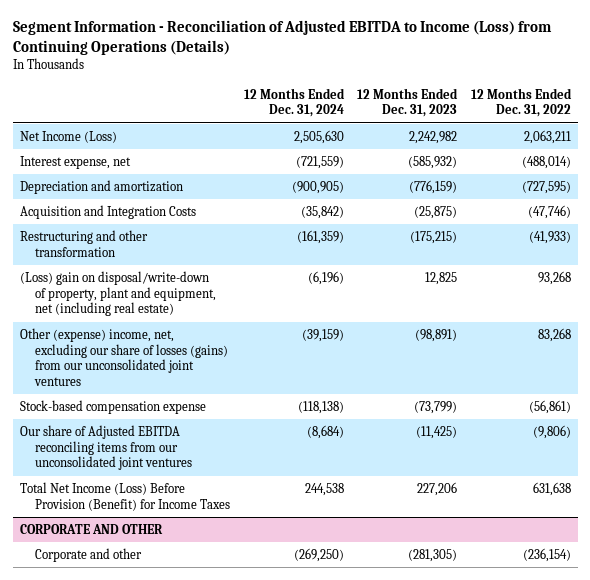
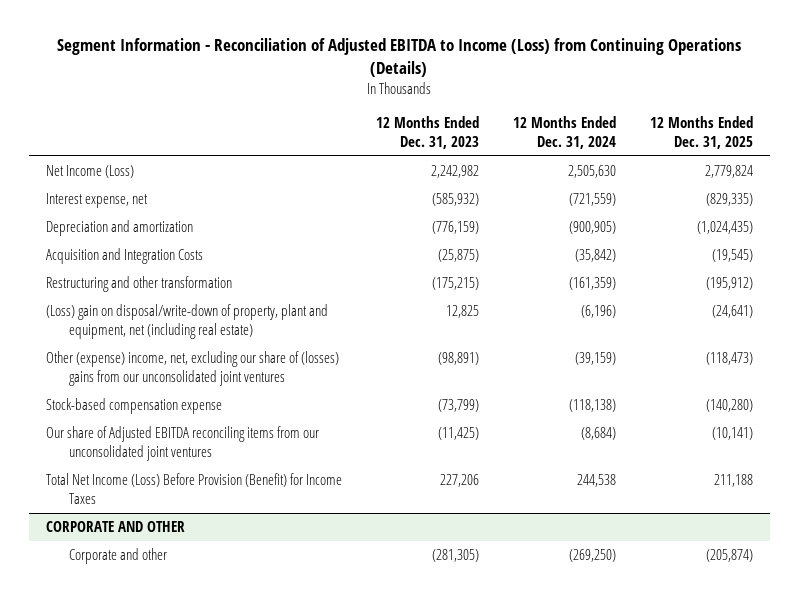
- | 12 Months Ended Dec. 31, 2024 | 12 Months Ended Dec. 31, 2023 | 12 Months Ended Dec. 31, 2022
+ | 12 Months Ended Dec. 31, 2023 | 12 Months Ended Dec. 31, 2024 | 12 Months Ended Dec. 31, 2025
- Other (expense) income, net, excluding our share of losses (gains) from our unconsolidated joint ventures | (39,159) | (98,891) | 83,268
+ Other (expense) income, net, excluding our share of (losses) gains from our unconsolidated joint ventures | (98,891) | (39,159) | (118,473)

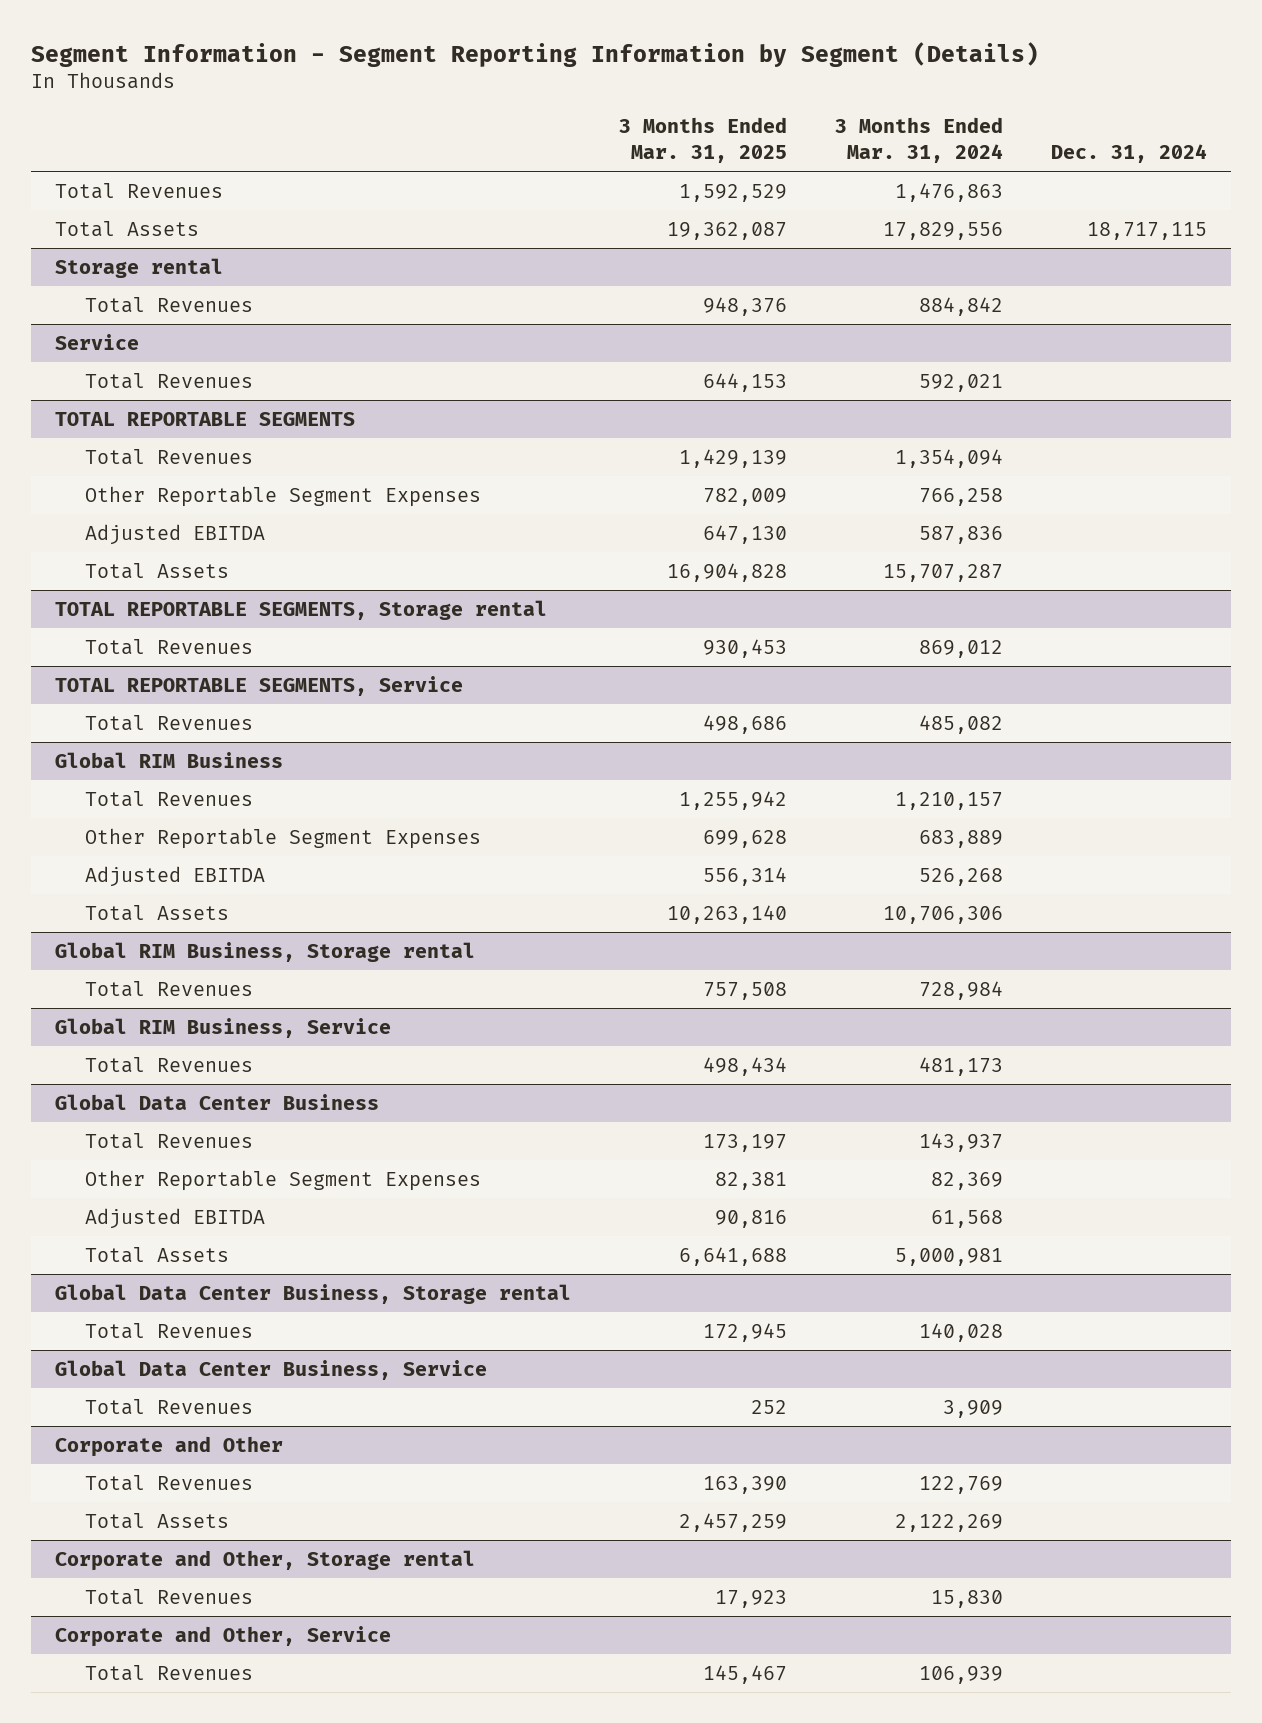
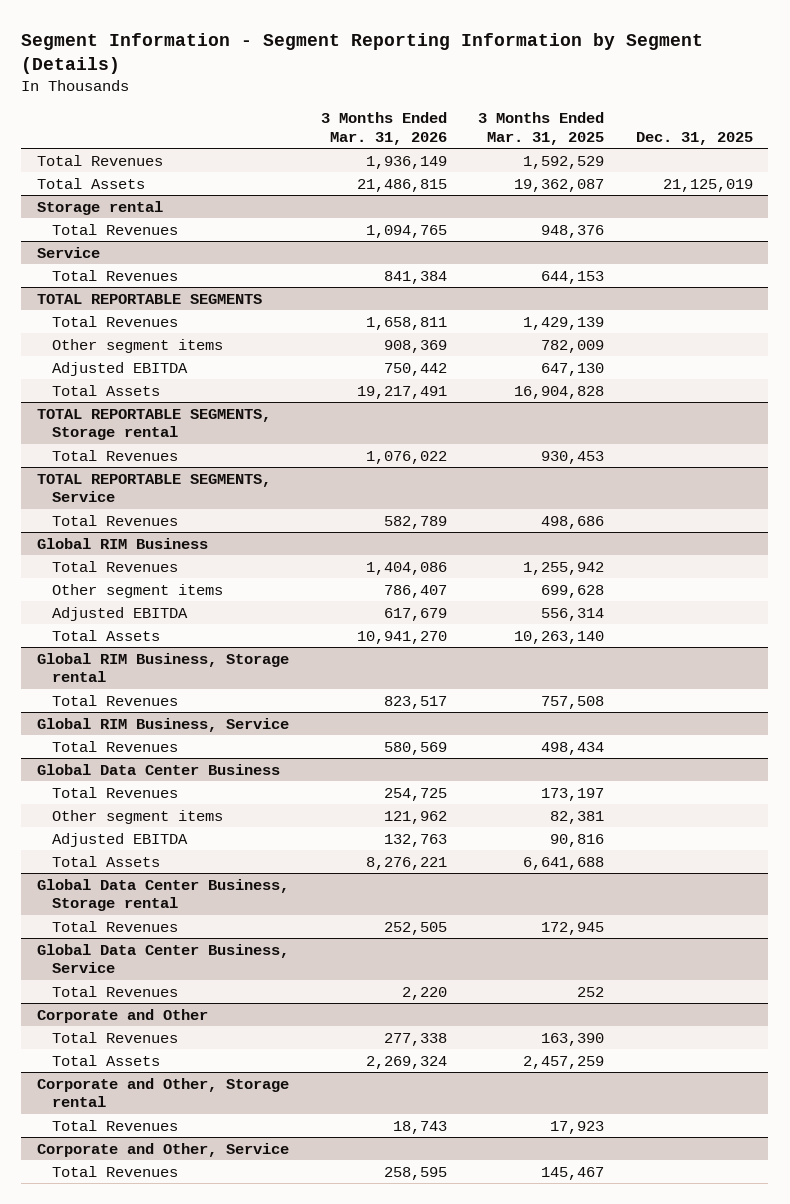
- | 3 Months Ended Mar. 31, 2025 | 3 Months Ended Mar. 31, 2024 | Dec. 31, 2024
+ | 3 Months Ended Mar. 31, 2026 | 3 Months Ended Mar. 31, 2025 | Dec. 31, 2025
@ TOTAL REPORTABLE SEGMENTS
- Other Reportable Segment Expenses | 782,009 | 766,258 |
+ Other segment items | 908,369 | 782,009 |
@ Global RIM Business
- Other Reportable Segment Expenses | 699,628 | 683,889 |
+ Other segment items | 786,407 | 699,628 |
@ Global Data Center Business
- Other Reportable Segment Expenses | 82,381 | 82,369 |
+ Other segment items | 121,962 | 82,381 |

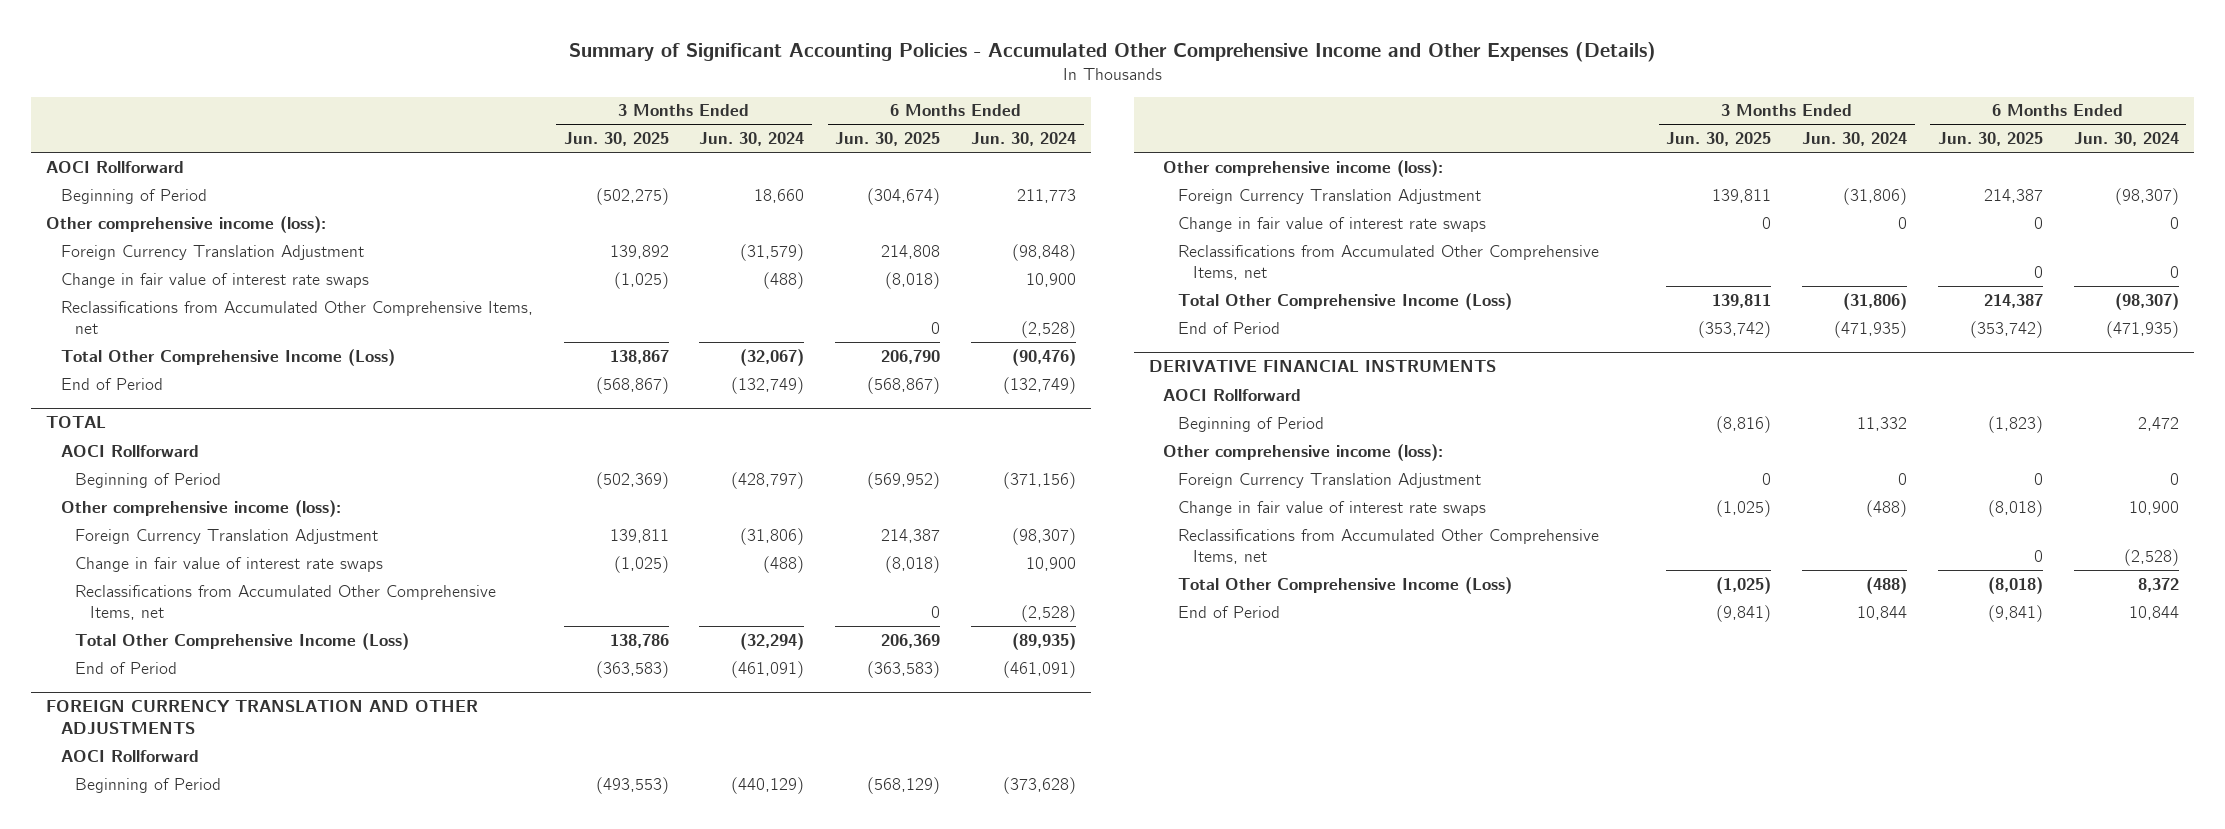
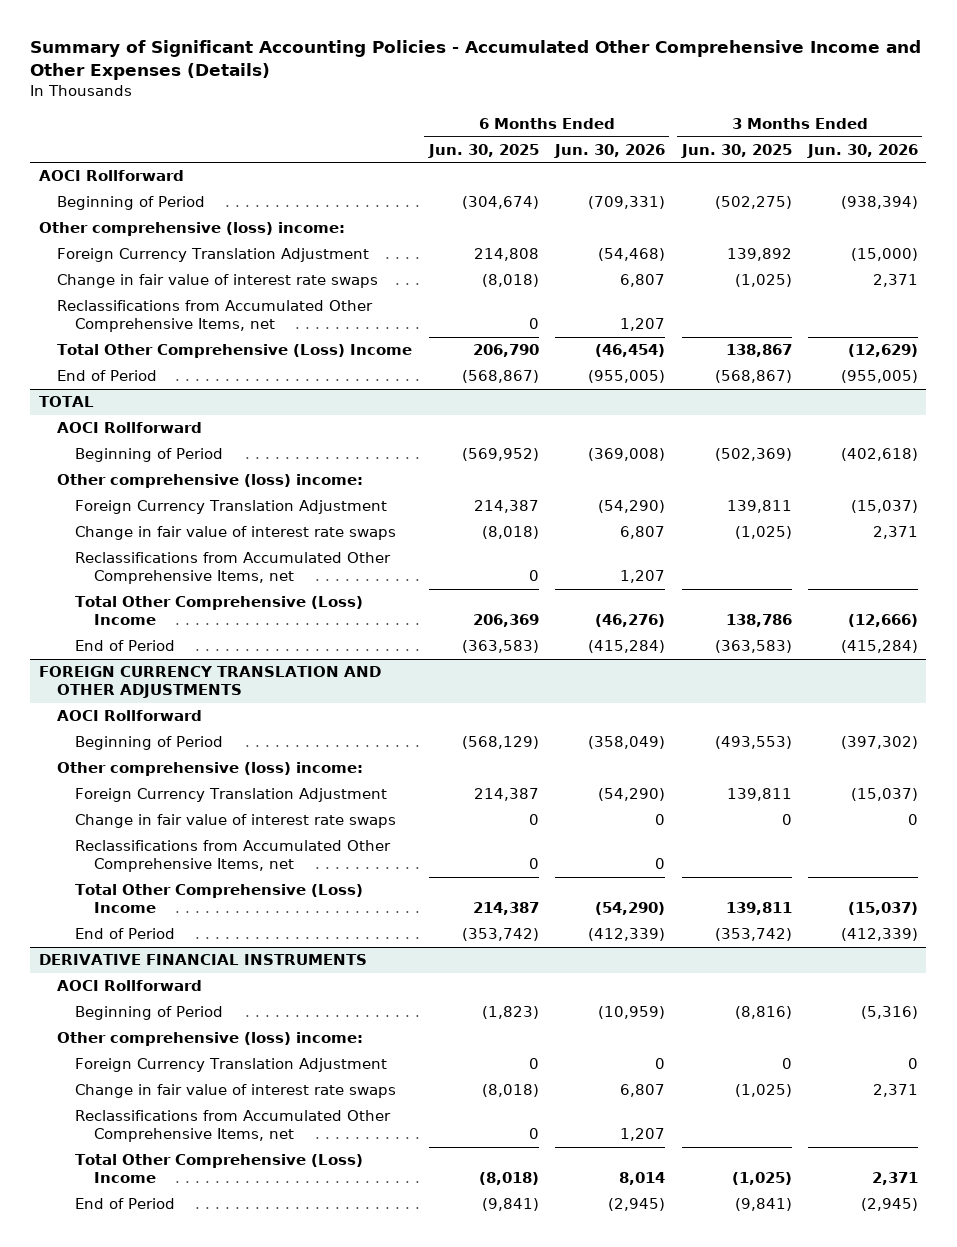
- | 3 Months Ended Jun. 30, 2025 | 3 Months Ended Jun. 30, 2024 | 6 Months Ended Jun. 30, 2025 | 6 Months Ended Jun. 30, 2024
+ | 6 Months Ended Jun. 30, 2025 | 6 Months Ended Jun. 30, 2026 | 3 Months Ended Jun. 30, 2025 | 3 Months Ended Jun. 30, 2026
- Other comprehensive income (loss):
+ Other comprehensive (loss) income:
- Total Other Comprehensive Income (Loss) | 138,867 | (32,067) | 206,790 | (90,476)
+ Total Other Comprehensive (Loss) Income | 206,790 | (46,454) | 138,867 | (12,629)
@ TOTAL
- Other comprehensive income (loss):
+ Other comprehensive (loss) income:
- Total Other Comprehensive Income (Loss) | 138,786 | (32,294) | 206,369 | (89,935)
+ Total Other Comprehensive (Loss) Income | 206,369 | (46,276) | 138,786 | (12,666)
@ FOREIGN CURRENCY TRANSLATION AND OTHER ADJUSTMENTS
- Other comprehensive income (loss):
+ Other comprehensive (loss) income:
- Total Other Comprehensive Income (Loss) | 139,811 | (31,806) | 214,387 | (98,307)
+ Total Other Comprehensive (Loss) Income | 214,387 | (54,290) | 139,811 | (15,037)
@ DERIVATIVE FINANCIAL INSTRUMENTS
- Other comprehensive income (loss):
+ Other comprehensive (loss) income:
- Total Other Comprehensive Income (Loss) | (1,025) | (488) | (8,018) | 8,372
+ Total Other Comprehensive (Loss) Income | (8,018) | 8,014 | (1,025) | 2,371

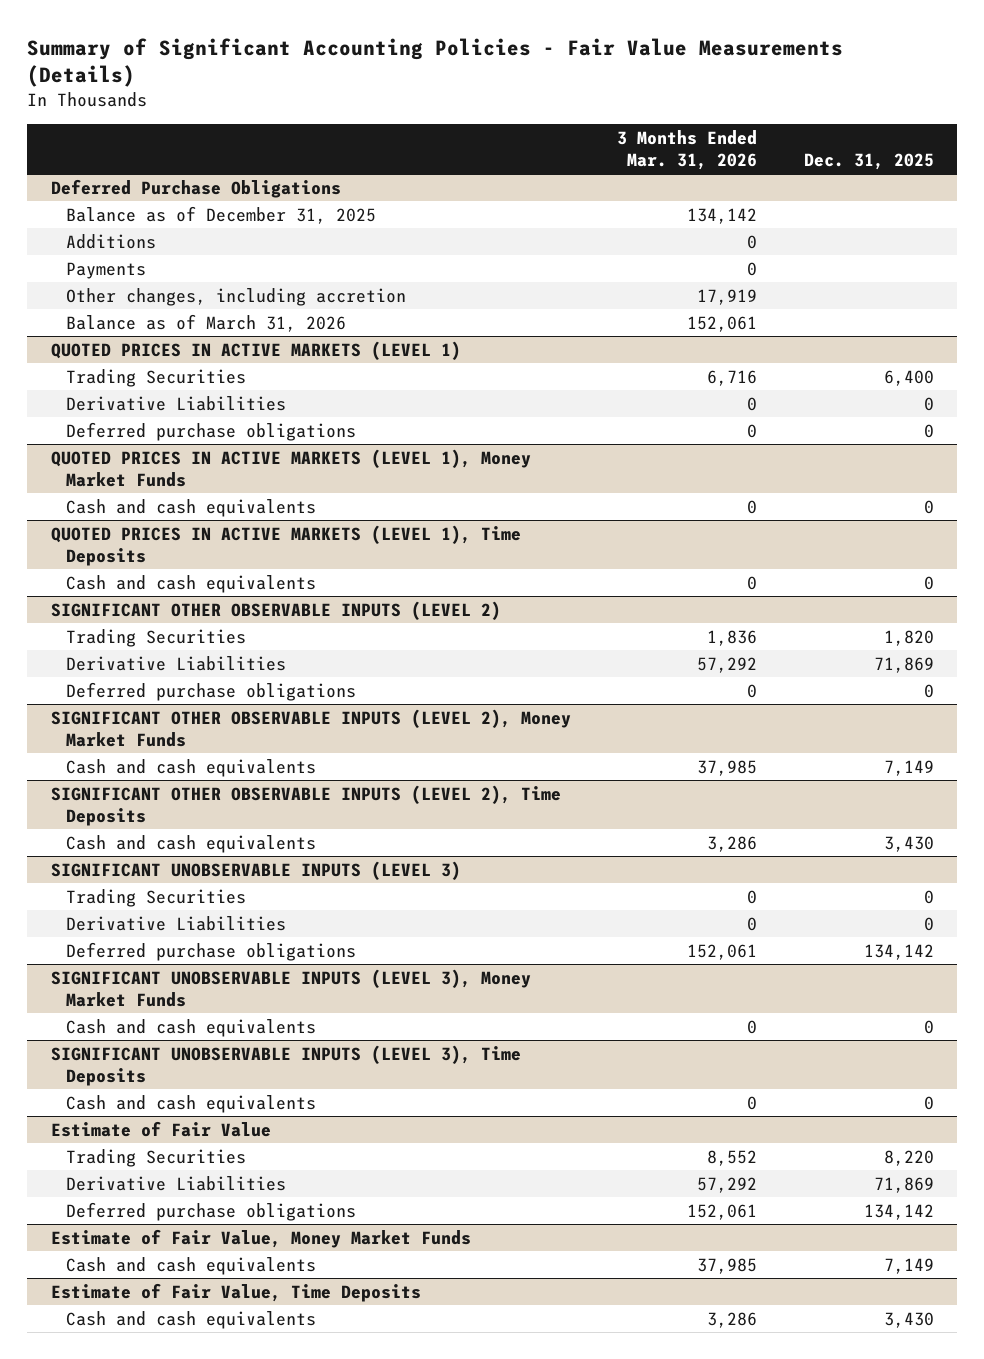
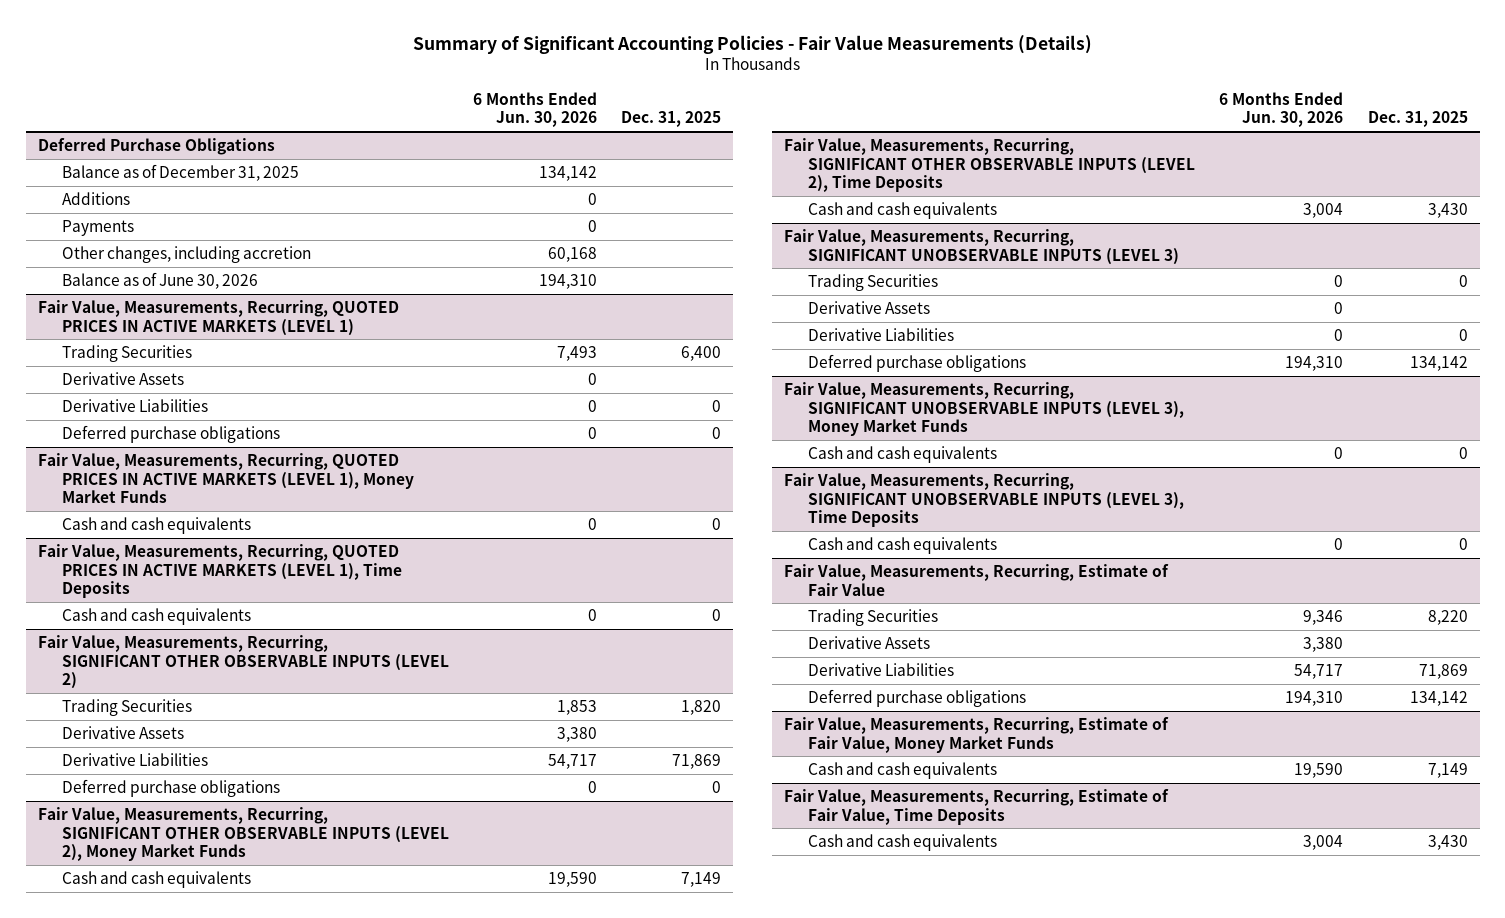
- | 3 Months Ended Mar. 31, 2026 | Dec. 31, 2025
+ | 6 Months Ended Jun. 30, 2026 | Dec. 31, 2025
@ Deferred Purchase Obligations
- Balance as of March 31, 2026 | 152,061 |
- QUOTED PRICES IN ACTIVE MARKETS (LEVEL 1)
@ Deferred Purchase Obligations
+ Balance as of June 30, 2026 | 194,310 |
+ Fair Value, Measurements, Recurring, QUOTED PRICES IN ACTIVE MARKETS (LEVEL 1)
+ Derivative Assets | 0 |
- QUOTED PRICES IN ACTIVE MARKETS (LEVEL 1), Money Market Funds
+ Fair Value, Measurements, Recurring, QUOTED PRICES IN ACTIVE MARKETS (LEVEL 1), Money Market Funds
- QUOTED PRICES IN ACTIVE MARKETS (LEVEL 1), Time Deposits
+ Fair Value, Measurements, Recurring, QUOTED PRICES IN ACTIVE MARKETS (LEVEL 1), Time Deposits
- SIGNIFICANT OTHER OBSERVABLE INPUTS (LEVEL 2)
+ Fair Value, Measurements, Recurring, SIGNIFICANT OTHER OBSERVABLE INPUTS (LEVEL 2)
+ Derivative Assets | 3,380 |
- SIGNIFICANT OTHER OBSERVABLE INPUTS (LEVEL 2), Money Market Funds
+ Fair Value, Measurements, Recurring, SIGNIFICANT OTHER OBSERVABLE INPUTS (LEVEL 2), Money Market Funds
- SIGNIFICANT OTHER OBSERVABLE INPUTS (LEVEL 2), Time Deposits
+ Fair Value, Measurements, Recurring, SIGNIFICANT OTHER OBSERVABLE INPUTS (LEVEL 2), Time Deposits
- SIGNIFICANT UNOBSERVABLE INPUTS (LEVEL 3)
+ Fair Value, Measurements, Recurring, SIGNIFICANT UNOBSERVABLE INPUTS (LEVEL 3)
+ Derivative Assets | 0 |
- SIGNIFICANT UNOBSERVABLE INPUTS (LEVEL 3), Money Market Funds
+ Fair Value, Measurements, Recurring, SIGNIFICANT UNOBSERVABLE INPUTS (LEVEL 3), Money Market Funds
- SIGNIFICANT UNOBSERVABLE INPUTS (LEVEL 3), Time Deposits
+ Fair Value, Measurements, Recurring, SIGNIFICANT UNOBSERVABLE INPUTS (LEVEL 3), Time Deposits
- Estimate of Fair Value
+ Fair Value, Measurements, Recurring, Estimate of Fair Value
+ Derivative Assets | 3,380 |
- Estimate of Fair Value, Money Market Funds
+ Fair Value, Measurements, Recurring, Estimate of Fair Value, Money Market Funds
- Estimate of Fair Value, Time Deposits
+ Fair Value, Measurements, Recurring, Estimate of Fair Value, Time Deposits

